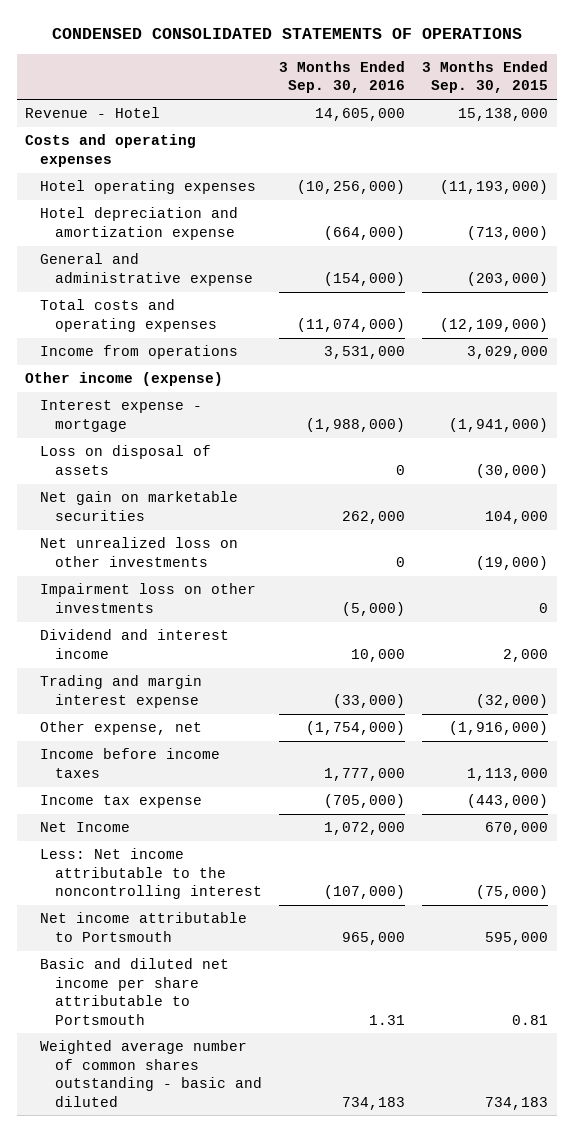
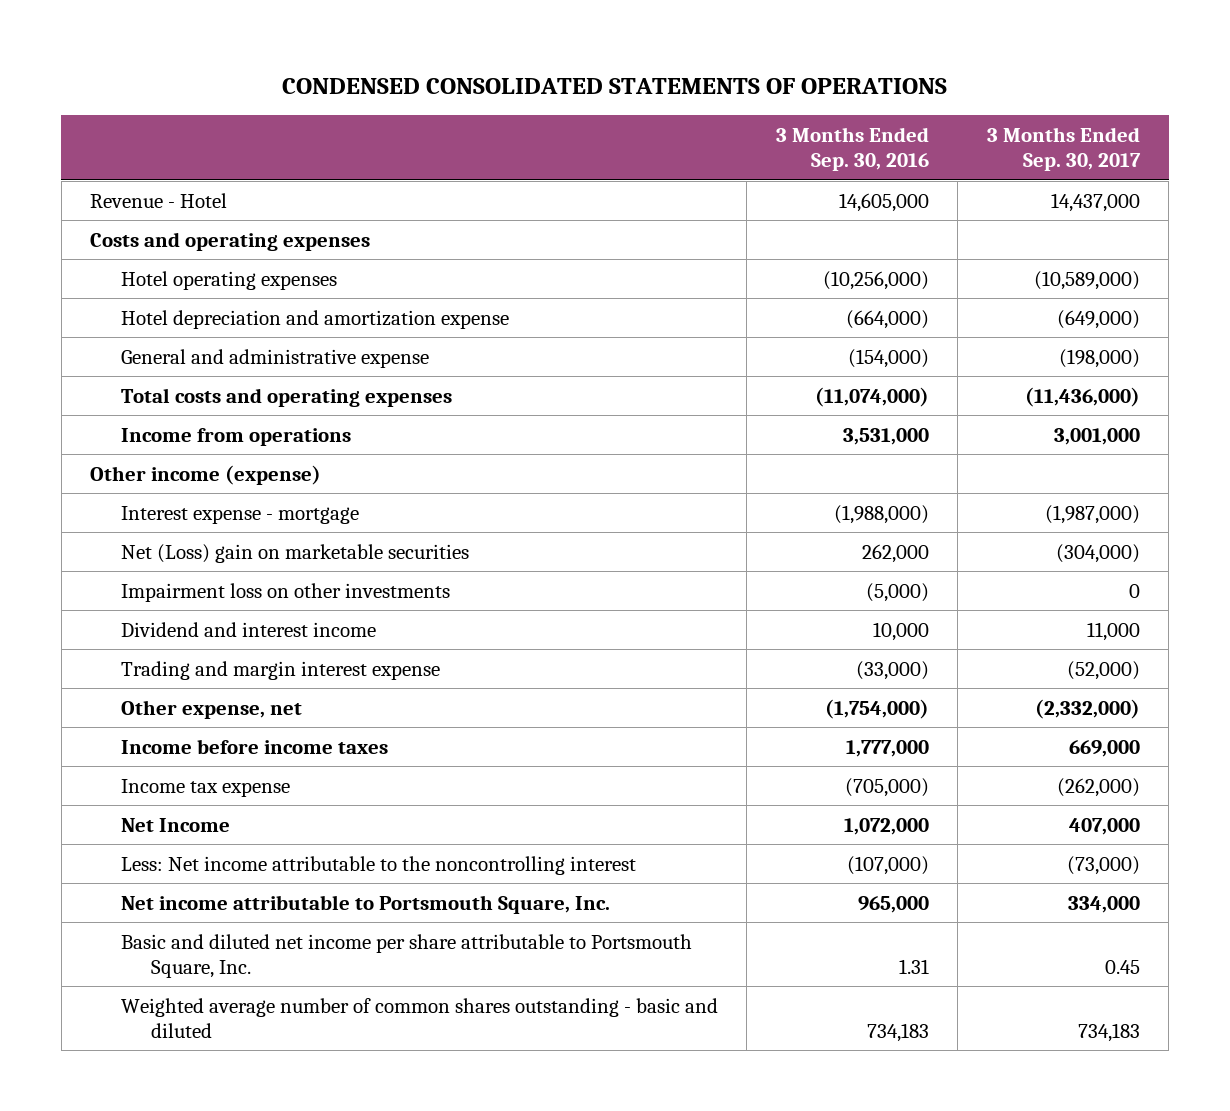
- | 3 Months Ended Sep. 30, 2016 | 3 Months Ended Sep. 30, 2015
+ | 3 Months Ended Sep. 30, 2016 | 3 Months Ended Sep. 30, 2017
- Loss on disposal of assets | 0 | (30,000)
- Net gain on marketable securities | 262,000 | 104,000
- Net unrealized loss on other investments | 0 | (19,000)
+ Net (Loss) gain on marketable securities | 262,000 | (304,000)
- Net income attributable to Portsmouth | 965,000 | 595,000
- Basic and diluted net income per share attributable to Portsmouth | 1.31 | 0.81
+ Net income attributable to Portsmouth Square, Inc. | 965,000 | 334,000
+ Basic and diluted net income per share attributable to Portsmouth Square, Inc. | 1.31 | 0.45

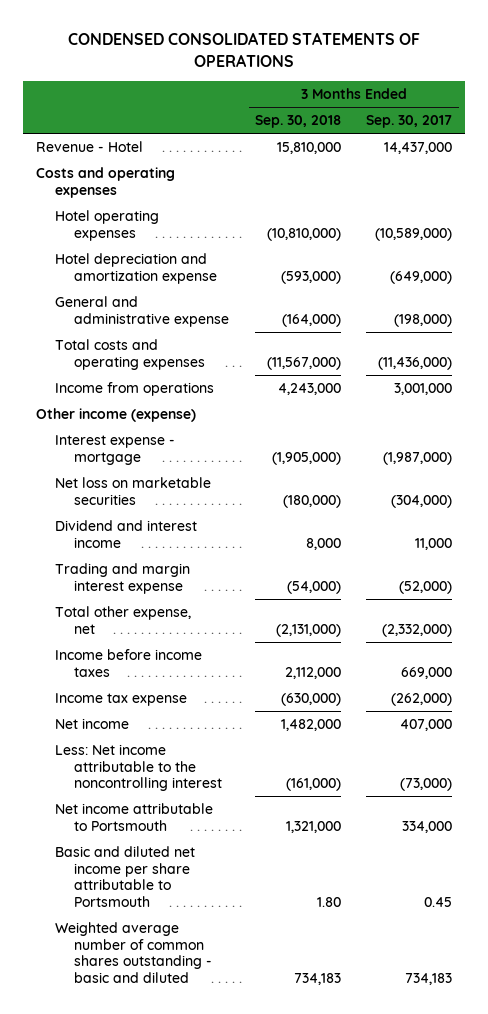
- | 3 Months Ended Sep. 30, 2016 | 3 Months Ended Sep. 30, 2017
+ | 3 Months Ended Sep. 30, 2018 | 3 Months Ended Sep. 30, 2017
- Net (Loss) gain on marketable securities | 262,000 | (304,000)
- Impairment loss on other investments | (5,000) | 0
+ Net loss on marketable securities | (180,000) | (304,000)
- Other expense, net | (1,754,000) | (2,332,000)
+ Total other expense, net | (2,131,000) | (2,332,000)
- Net Income | 1,072,000 | 407,000
+ Net income | 1,482,000 | 407,000
- Net income attributable to Portsmouth Square, Inc. | 965,000 | 334,000
- Basic and diluted net income per share attributable to Portsmouth Square, Inc. | 1.31 | 0.45
+ Net income attributable to Portsmouth | 1,321,000 | 334,000
+ Basic and diluted net income per share attributable to Portsmouth | 1.80 | 0.45

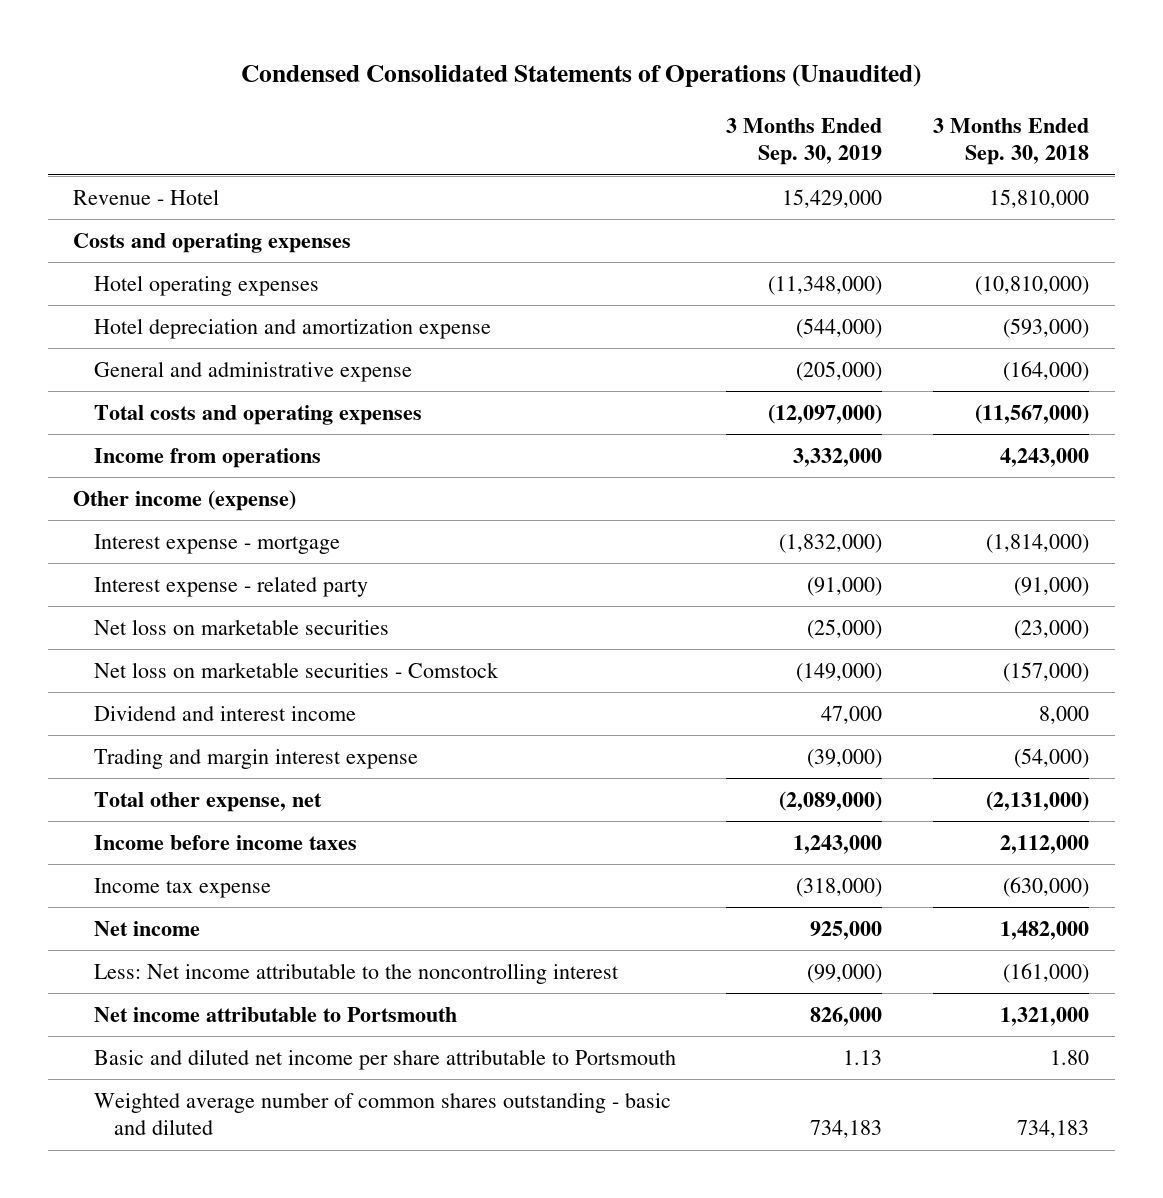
- CONDENSED CONSOLIDATED STATEMENTS OF OPERATIONS
+ Condensed Consolidated Statements of Operations (Unaudited)
- | 3 Months Ended Sep. 30, 2018 | 3 Months Ended Sep. 30, 2017
+ | 3 Months Ended Sep. 30, 2019 | 3 Months Ended Sep. 30, 2018
- Interest expense - mortgage | (1,905,000) | (1,987,000)
- Net loss on marketable securities | (180,000) | (304,000)
+ Interest expense - mortgage | (1,832,000) | (1,814,000)
+ Interest expense - related party | (91,000) | (91,000)
+ Net loss on marketable securities | (25,000) | (23,000)
+ Net loss on marketable securities - Comstock | (149,000) | (157,000)

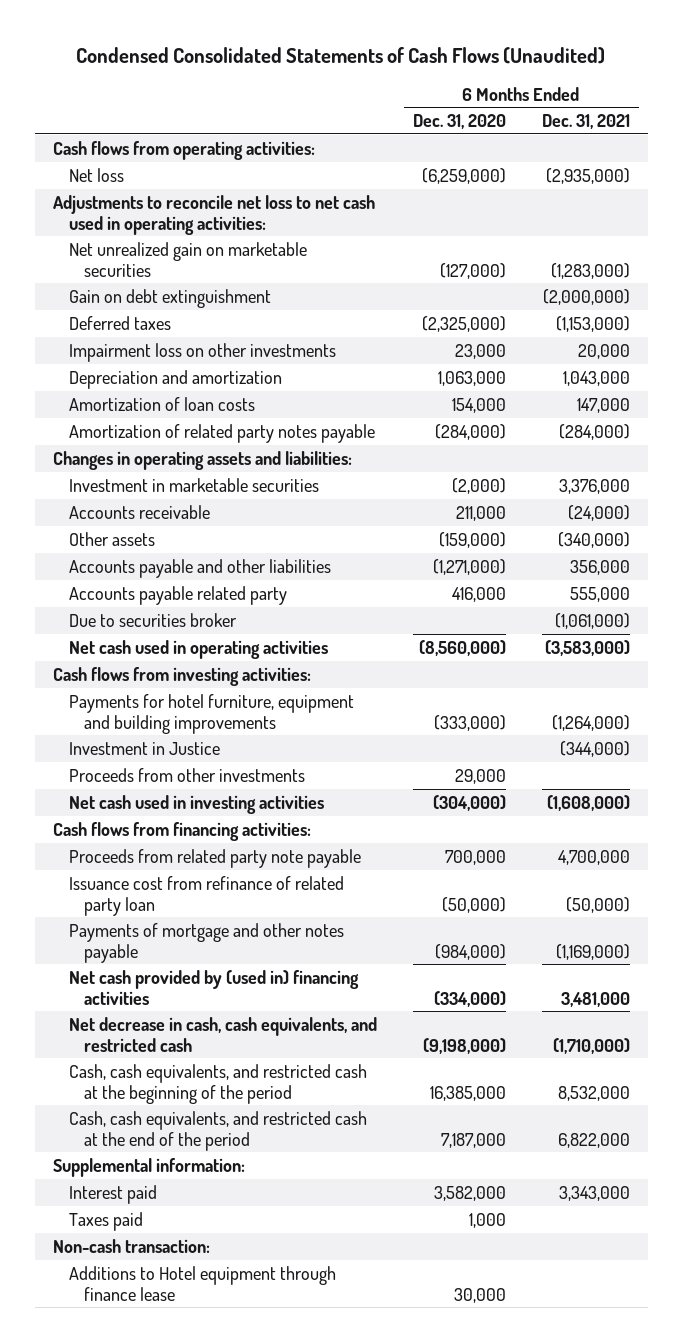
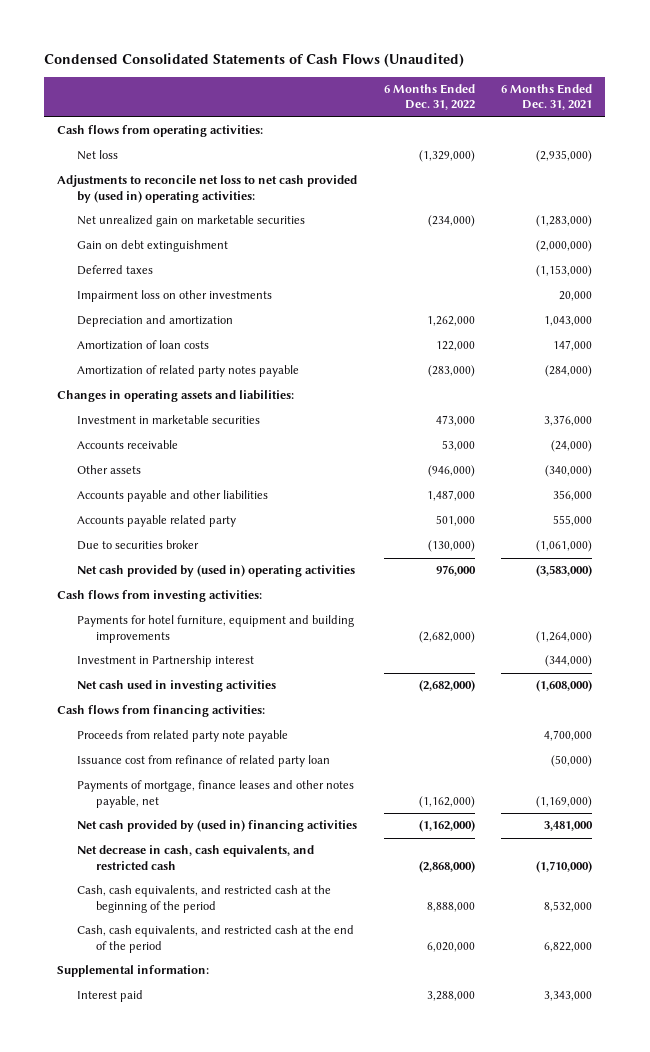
- | 6 Months Ended Dec. 31, 2020 | 6 Months Ended Dec. 31, 2021
+ | 6 Months Ended Dec. 31, 2022 | 6 Months Ended Dec. 31, 2021
- Adjustments to reconcile net loss to net cash used in operating activities:
+ Adjustments to reconcile net loss to net cash provided by (used in) operating activities:
- Net cash used in operating activities | (8,560,000) | (3,583,000)
+ Net cash provided by (used in) operating activities | 976,000 | (3,583,000)
- Investment in Justice | | (344,000)
- Proceeds from other investments | 29,000 |
+ Investment in Partnership interest | | (344,000)
- Payments of mortgage and other notes payable | (984,000) | (1,169,000)
+ Payments of mortgage, finance leases and other notes payable, net | (1,162,000) | (1,169,000)
- Taxes paid | 1,000 |
- Non-cash transaction:
- Additions to Hotel equipment through finance lease | 30,000 |

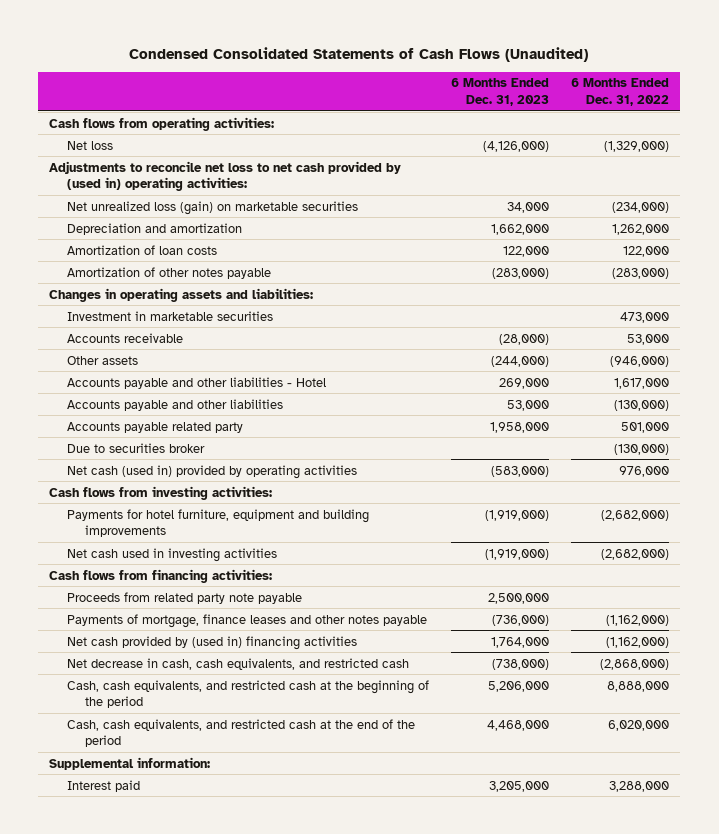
- | 6 Months Ended Dec. 31, 2022 | 6 Months Ended Dec. 31, 2021
+ | 6 Months Ended Dec. 31, 2023 | 6 Months Ended Dec. 31, 2022
- Net unrealized gain on marketable securities | (234,000) | (1,283,000)
- Gain on debt extinguishment | | (2,000,000)
- Deferred taxes | | (1,153,000)
- Impairment loss on other investments | | 20,000
+ Net unrealized loss (gain) on marketable securities | 34,000 | (234,000)
- Amortization of related party notes payable | (283,000) | (284,000)
+ Amortization of other notes payable | (283,000) | (283,000)
- Accounts payable and other liabilities | 1,487,000 | 356,000
+ Accounts payable and other liabilities - Hotel | 269,000 | 1,617,000
+ Accounts payable and other liabilities | 53,000 | (130,000)
- Net cash provided by (used in) operating activities | 976,000 | (3,583,000)
+ Net cash (used in) provided by operating activities | (583,000) | 976,000
- Investment in Partnership interest | | (344,000)
- Issuance cost from refinance of related party loan | | (50,000)
- Payments of mortgage, finance leases and other notes payable, net | (1,162,000) | (1,169,000)
+ Payments of mortgage, finance leases and other notes payable | (736,000) | (1,162,000)

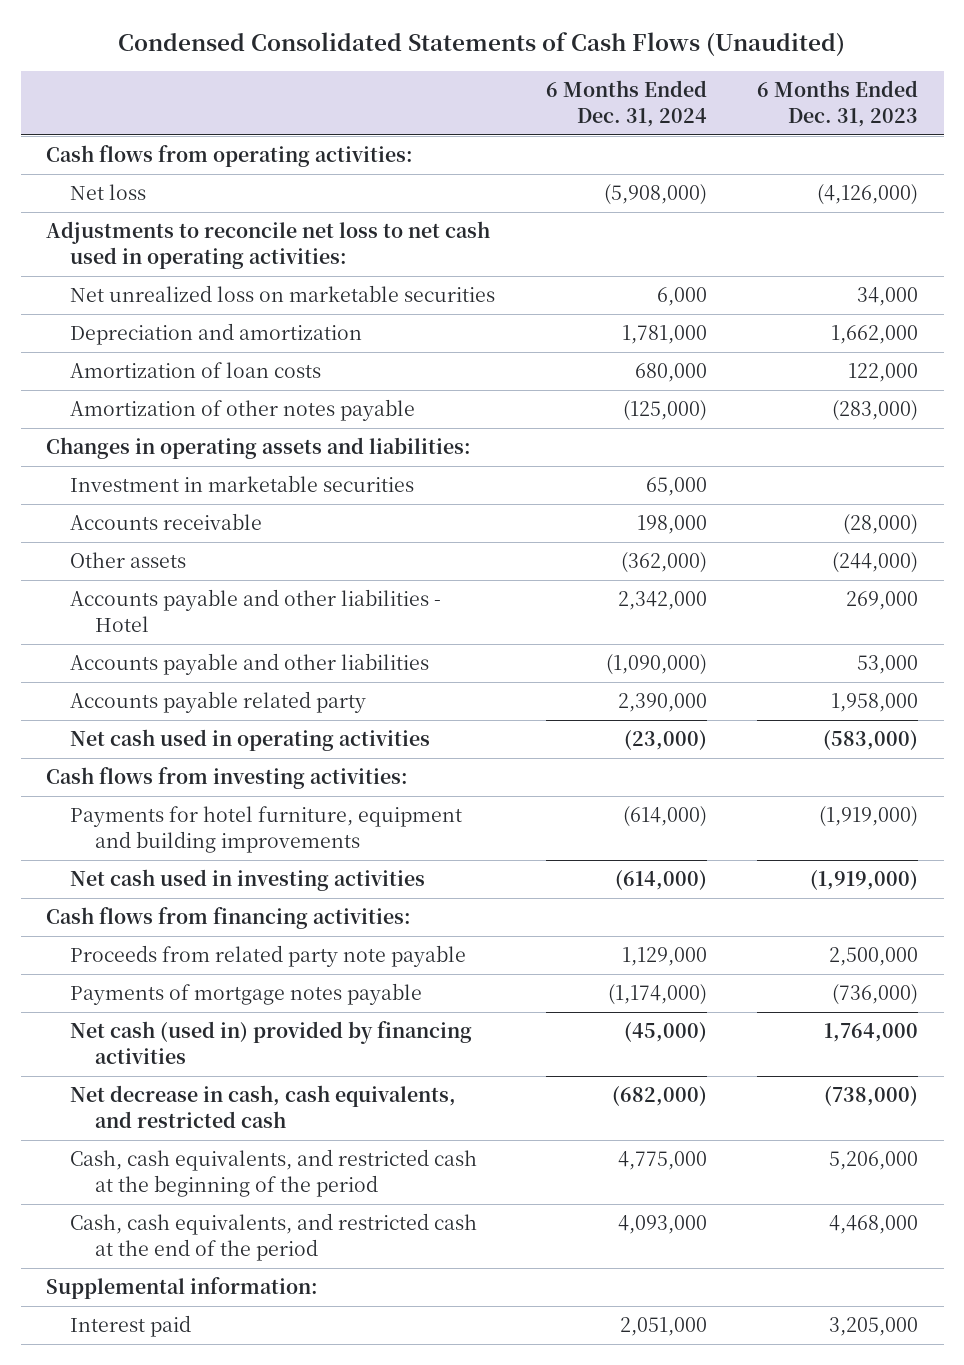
- | 6 Months Ended Dec. 31, 2023 | 6 Months Ended Dec. 31, 2022
+ | 6 Months Ended Dec. 31, 2024 | 6 Months Ended Dec. 31, 2023
- Adjustments to reconcile net loss to net cash provided by (used in) operating activities:
- Net unrealized loss (gain) on marketable securities | 34,000 | (234,000)
+ Adjustments to reconcile net loss to net cash used in operating activities:
+ Net unrealized loss on marketable securities | 6,000 | 34,000
- Due to securities broker | | (130,000)
- Net cash (used in) provided by operating activities | (583,000) | 976,000
+ Net cash used in operating activities | (23,000) | (583,000)
- Payments of mortgage, finance leases and other notes payable | (736,000) | (1,162,000)
- Net cash provided by (used in) financing activities | 1,764,000 | (1,162,000)
+ Payments of mortgage notes payable | (1,174,000) | (736,000)
+ Net cash (used in) provided by financing activities | (45,000) | 1,764,000

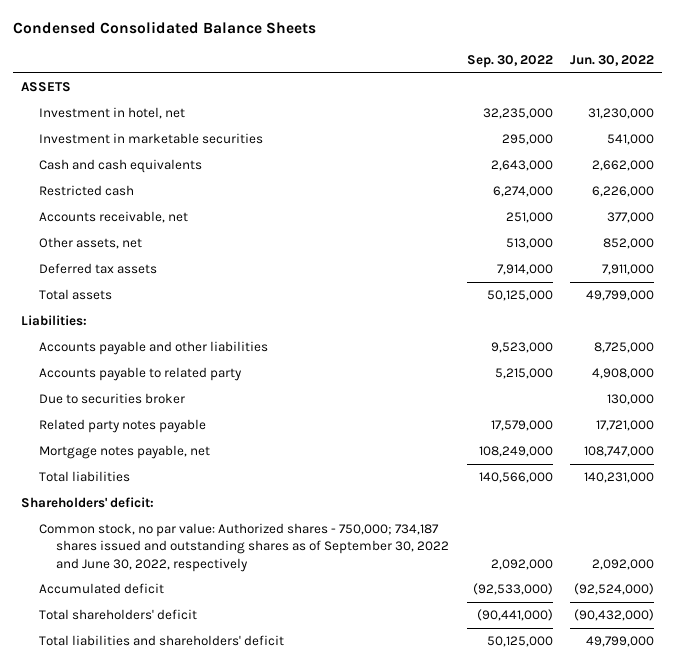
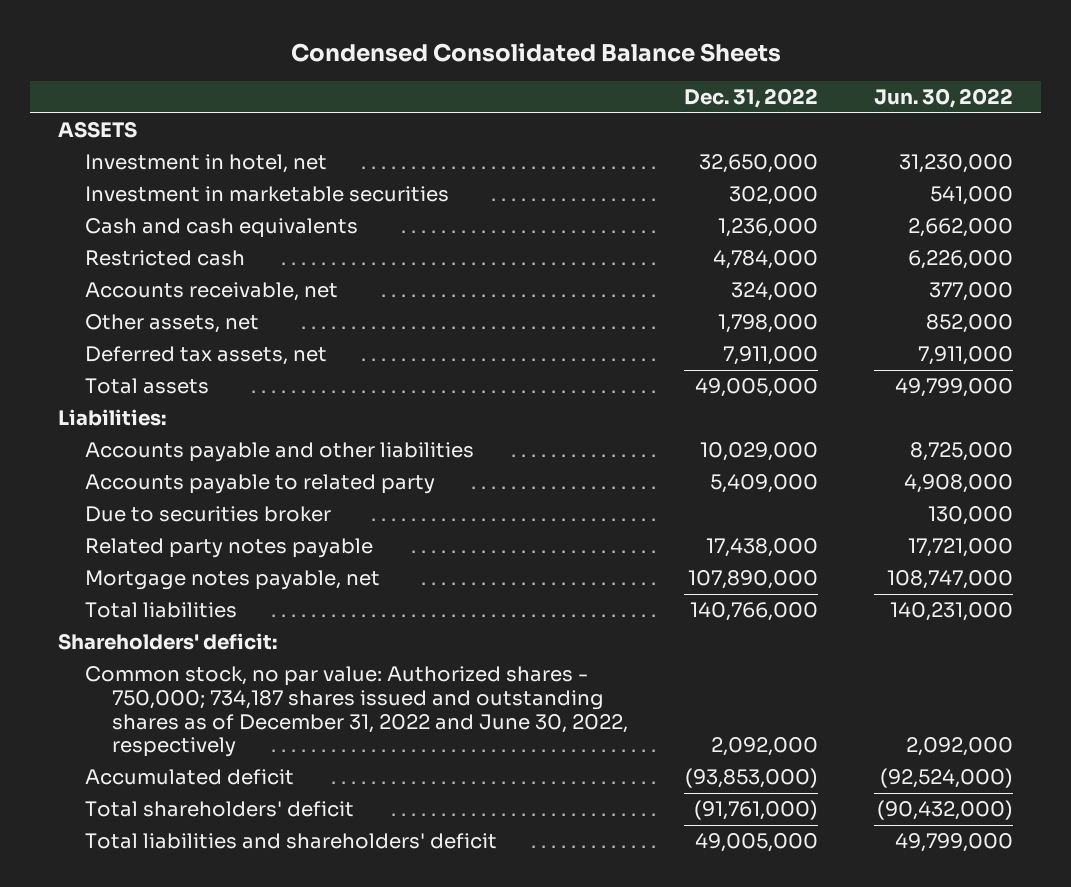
- | Sep. 30, 2022 | Jun. 30, 2022
+ | Dec. 31, 2022 | Jun. 30, 2022
- Deferred tax assets | 7,914,000 | 7,911,000
+ Deferred tax assets, net | 7,911,000 | 7,911,000
- Common stock, no par value: Authorized shares - 750,000; 734,187 shares issued and outstanding shares as of September 30, 2022 and June 30, 2022, respectively | 2,092,000 | 2,092,000
+ Common stock, no par value: Authorized shares - 750,000; 734,187 shares issued and outstanding shares as of December 31, 2022 and June 30, 2022, respectively | 2,092,000 | 2,092,000

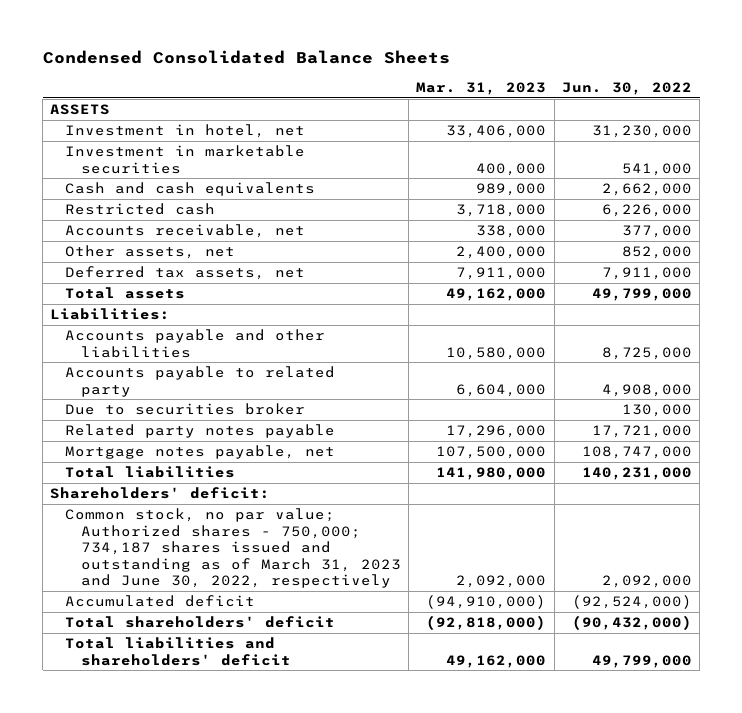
- | Dec. 31, 2022 | Jun. 30, 2022
+ | Mar. 31, 2023 | Jun. 30, 2022
- Common stock, no par value: Authorized shares - 750,000; 734,187 shares issued and outstanding shares as of December 31, 2022 and June 30, 2022, respectively | 2,092,000 | 2,092,000
+ Common stock, no par value; Authorized shares - 750,000; 734,187 shares issued and outstanding as of March 31, 2023 and June 30, 2022, respectively | 2,092,000 | 2,092,000

